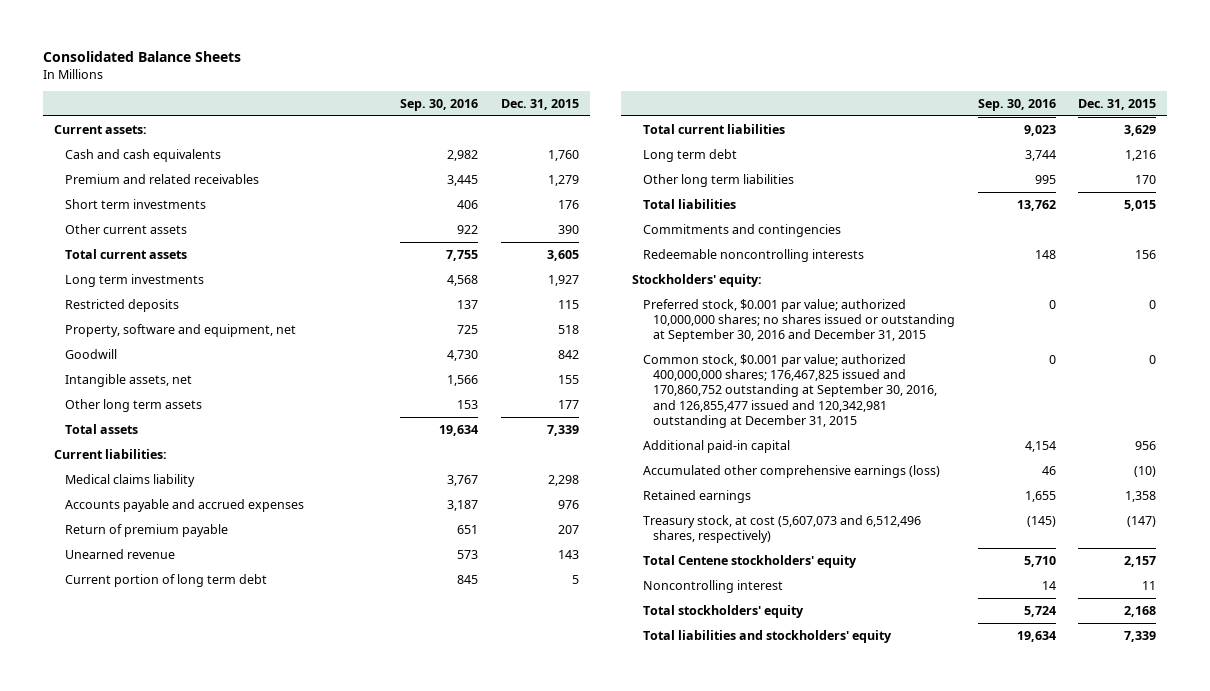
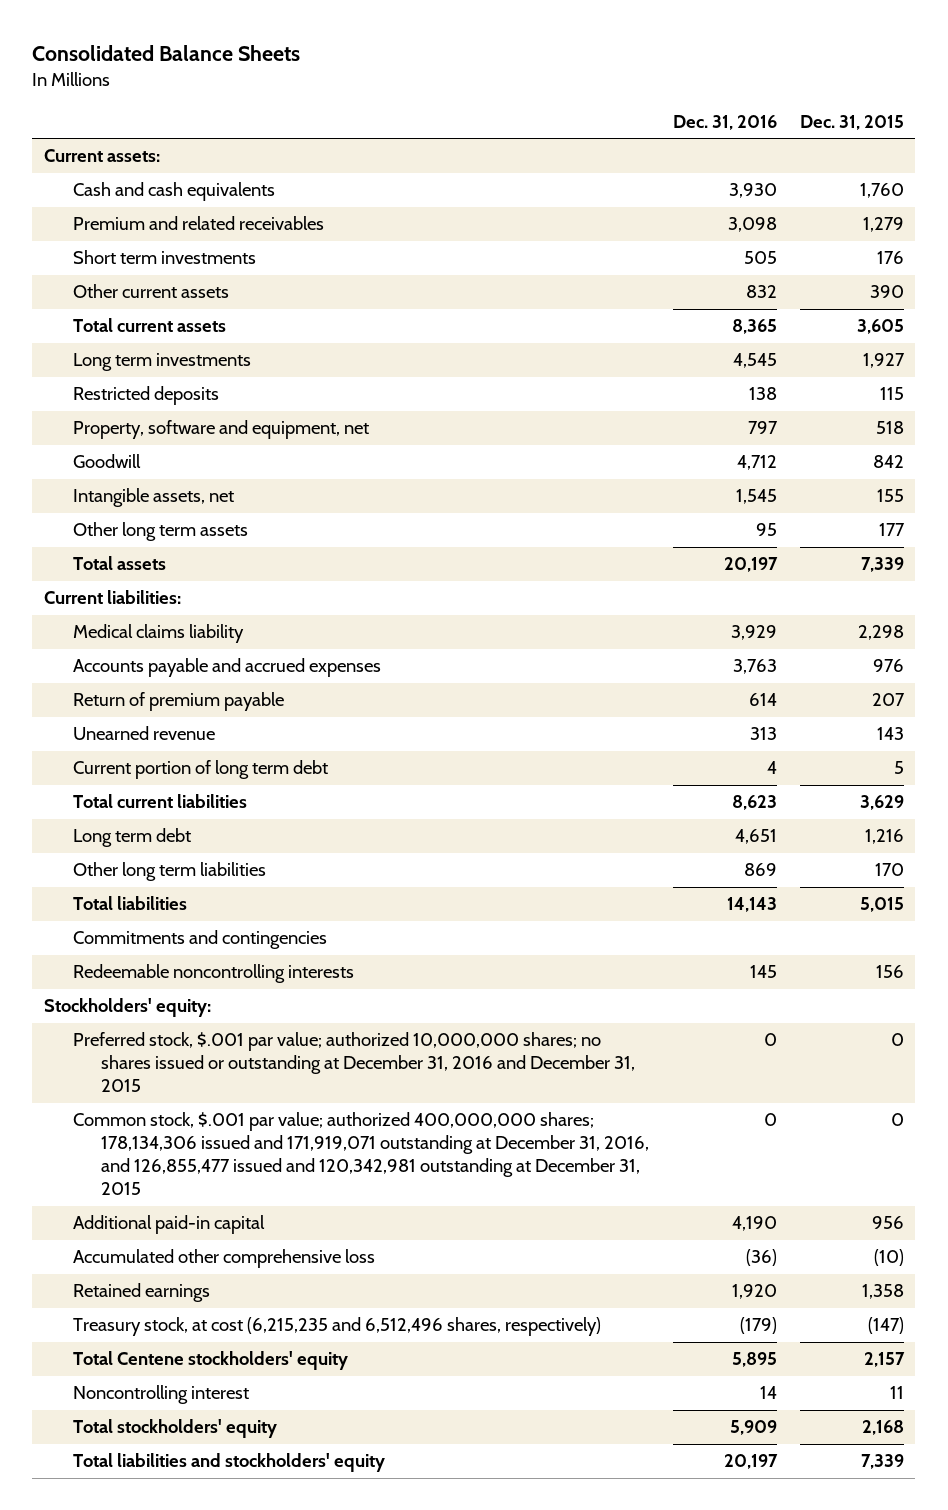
- | Sep. 30, 2016 | Dec. 31, 2015
+ | Dec. 31, 2016 | Dec. 31, 2015
- Preferred stock, $0.001 par value; authorized 10,000,000 shares; no shares issued or outstanding at September 30, 2016 and December 31, 2015 | 0 | 0
- Common stock, $0.001 par value; authorized 400,000,000 shares; 176,467,825 issued and 170,860,752 outstanding at September 30, 2016, and 126,855,477 issued and 120,342,981 outstanding at December 31, 2015 | 0 | 0
+ Preferred stock, $.001 par value; authorized 10,000,000 shares; no shares issued or outstanding at December 31, 2016 and December 31, 2015 | 0 | 0
+ Common stock, $.001 par value; authorized 400,000,000 shares; 178,134,306 issued and 171,919,071 outstanding at December 31, 2016, and 126,855,477 issued and 120,342,981 outstanding at December 31, 2015 | 0 | 0
- Accumulated other comprehensive earnings (loss) | 46 | (10)
+ Accumulated other comprehensive loss | (36) | (10)
- Treasury stock, at cost (5,607,073 and 6,512,496 shares, respectively) | (145) | (147)
+ Treasury stock, at cost (6,215,235 and 6,512,496 shares, respectively) | (179) | (147)

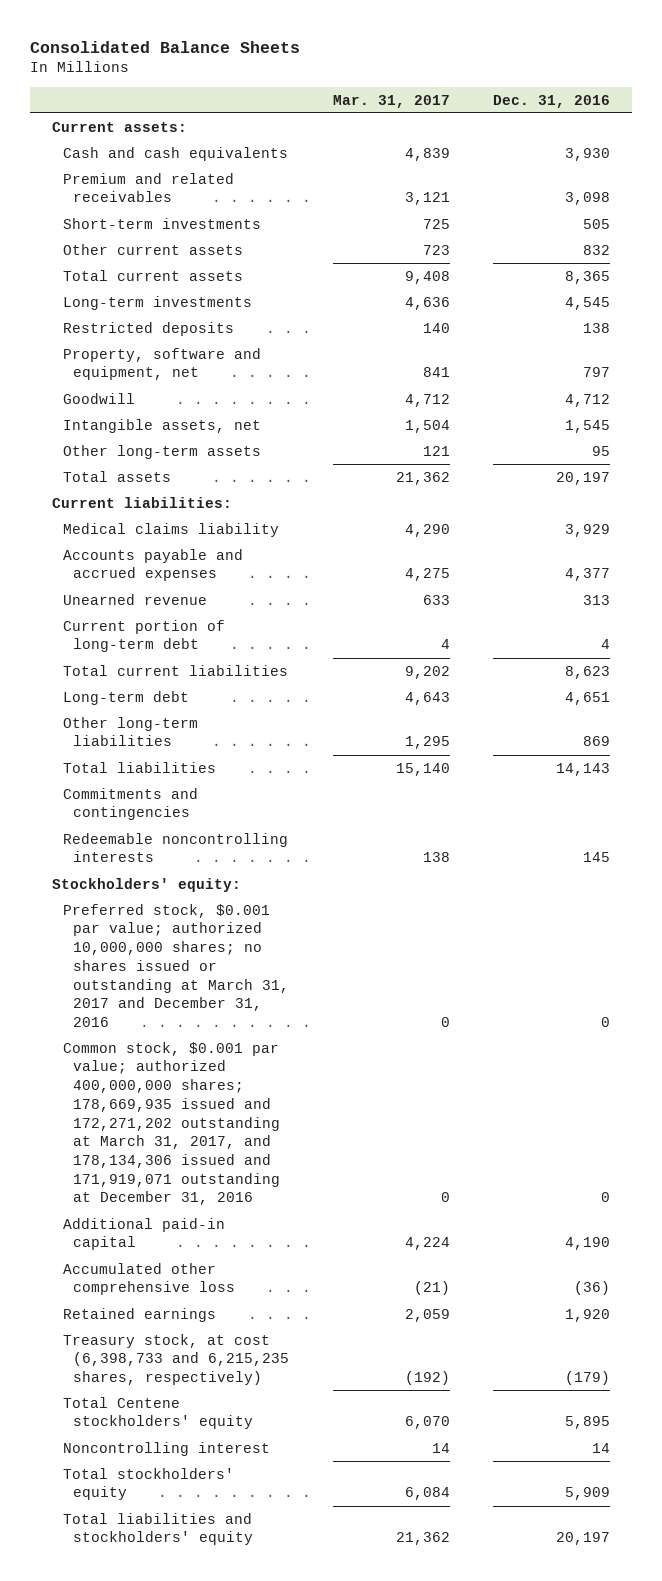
- | Dec. 31, 2016 | Dec. 31, 2015
+ | Mar. 31, 2017 | Dec. 31, 2016
- Short term investments | 505 | 176
+ Short-term investments | 725 | 505
- Long term investments | 4,545 | 1,927
+ Long-term investments | 4,636 | 4,545
- Other long term assets | 95 | 177
+ Other long-term assets | 121 | 95
- Accounts payable and accrued expenses | 3,763 | 976
- Return of premium payable | 614 | 207
+ Accounts payable and accrued expenses | 4,275 | 4,377
- Current portion of long term debt | 4 | 5
+ Current portion of long-term debt | 4 | 4
- Long term debt | 4,651 | 1,216
- Other long term liabilities | 869 | 170
+ Long-term debt | 4,643 | 4,651
+ Other long-term liabilities | 1,295 | 869
- Preferred stock, $.001 par value; authorized 10,000,000 shares; no shares issued or outstanding at December 31, 2016 and December 31, 2015 | 0 | 0
- Common stock, $.001 par value; authorized 400,000,000 shares; 178,134,306 issued and 171,919,071 outstanding at December 31, 2016, and 126,855,477 issued and 120,342,981 outstanding at December 31, 2015 | 0 | 0
+ Preferred stock, $0.001 par value; authorized 10,000,000 shares; no shares issued or outstanding at March 31, 2017 and December 31, 2016 | 0 | 0
+ Common stock, $0.001 par value; authorized 400,000,000 shares; 178,669,935 issued and 172,271,202 outstanding at March 31, 2017, and 178,134,306 issued and 171,919,071 outstanding at December 31, 2016 | 0 | 0
- Treasury stock, at cost (6,215,235 and 6,512,496 shares, respectively) | (179) | (147)
+ Treasury stock, at cost (6,398,733 and 6,215,235 shares, respectively) | (192) | (179)

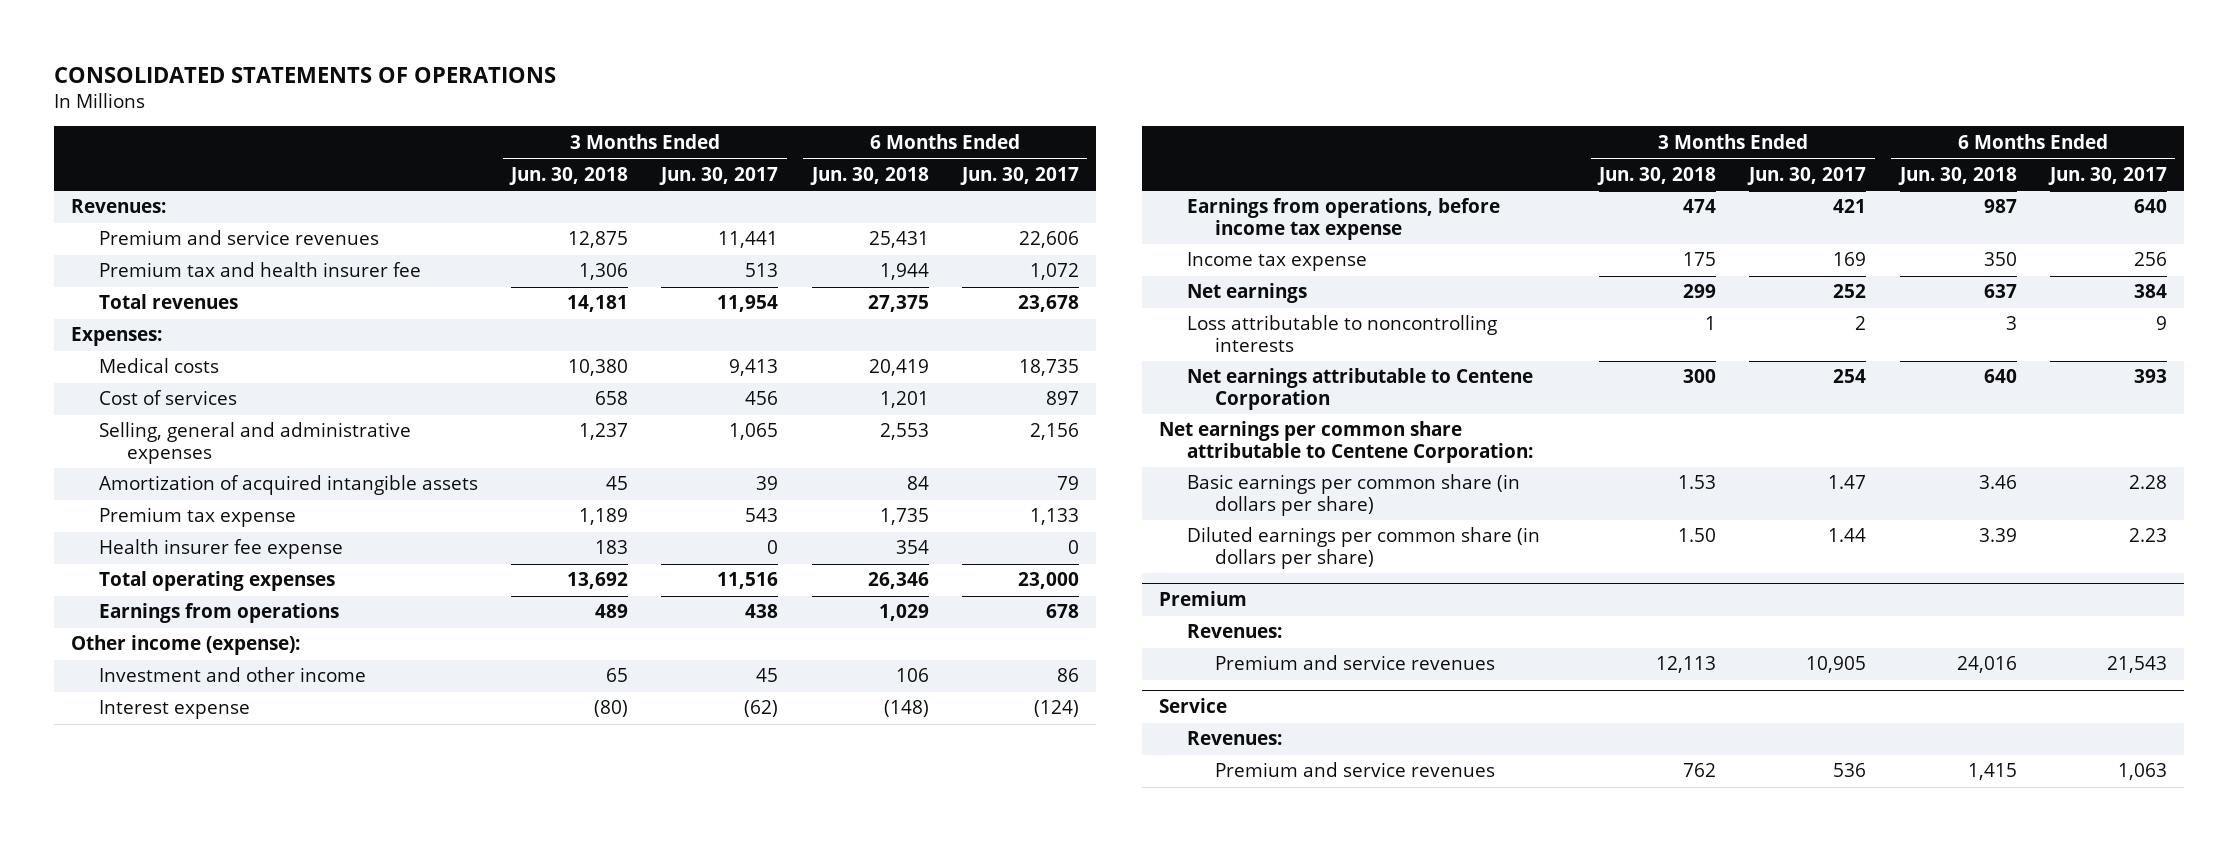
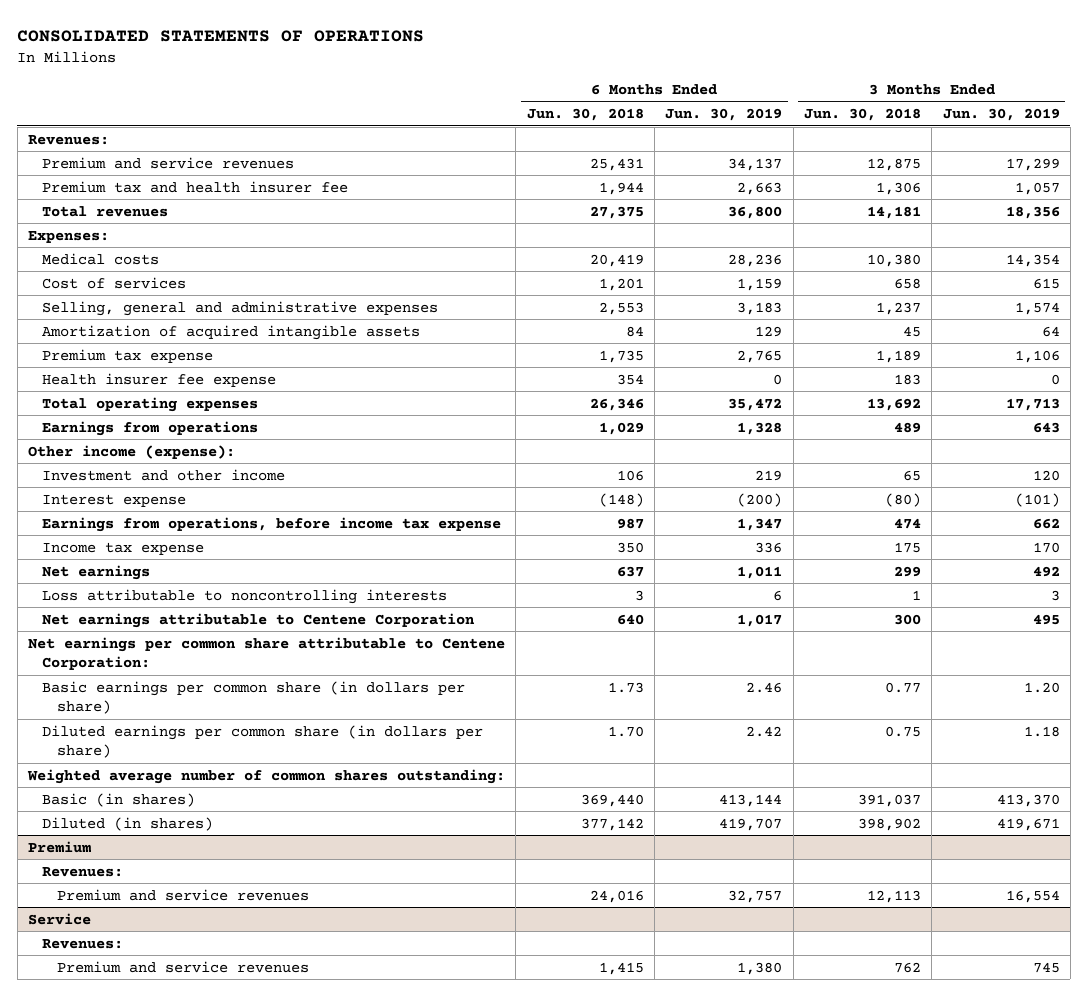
- | 3 Months Ended Jun. 30, 2018 | 3 Months Ended Jun. 30, 2017 | 6 Months Ended Jun. 30, 2018 | 6 Months Ended Jun. 30, 2017
+ | 6 Months Ended Jun. 30, 2018 | 6 Months Ended Jun. 30, 2019 | 3 Months Ended Jun. 30, 2018 | 3 Months Ended Jun. 30, 2019
- Basic earnings per common share (in dollars per share) | 1.53 | 1.47 | 3.46 | 2.28
- Diluted earnings per common share (in dollars per share) | 1.50 | 1.44 | 3.39 | 2.23
+ Basic earnings per common share (in dollars per share) | 1.73 | 2.46 | 0.77 | 1.20
+ Diluted earnings per common share (in dollars per share) | 1.70 | 2.42 | 0.75 | 1.18
+ Weighted average number of common shares outstanding:
+ Basic (in shares) | 369,440 | 413,144 | 391,037 | 413,370
+ Diluted (in shares) | 377,142 | 419,707 | 398,902 | 419,671

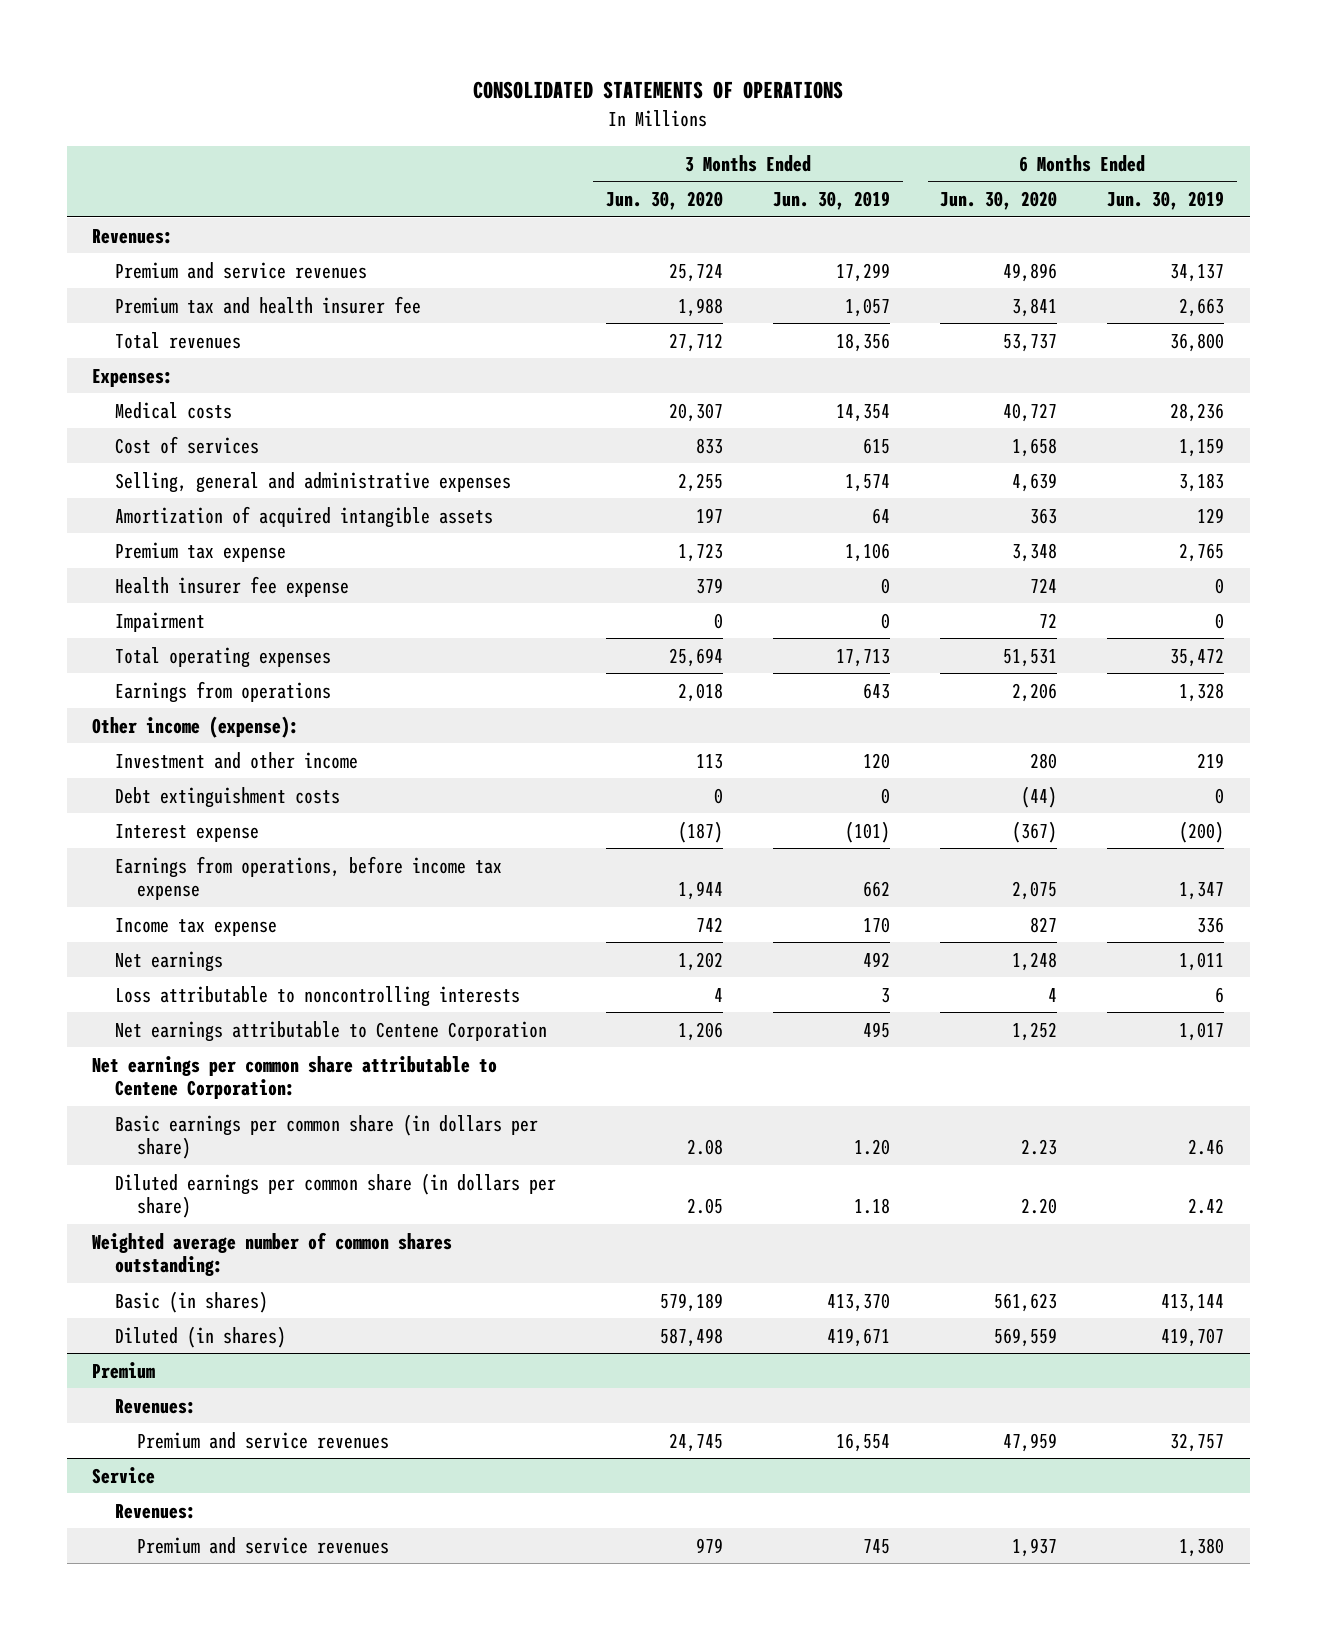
- | 6 Months Ended Jun. 30, 2018 | 6 Months Ended Jun. 30, 2019 | 3 Months Ended Jun. 30, 2018 | 3 Months Ended Jun. 30, 2019
+ | 3 Months Ended Jun. 30, 2020 | 3 Months Ended Jun. 30, 2019 | 6 Months Ended Jun. 30, 2020 | 6 Months Ended Jun. 30, 2019
+ Impairment | 0 | 0 | 72 | 0
+ Debt extinguishment costs | 0 | 0 | (44) | 0

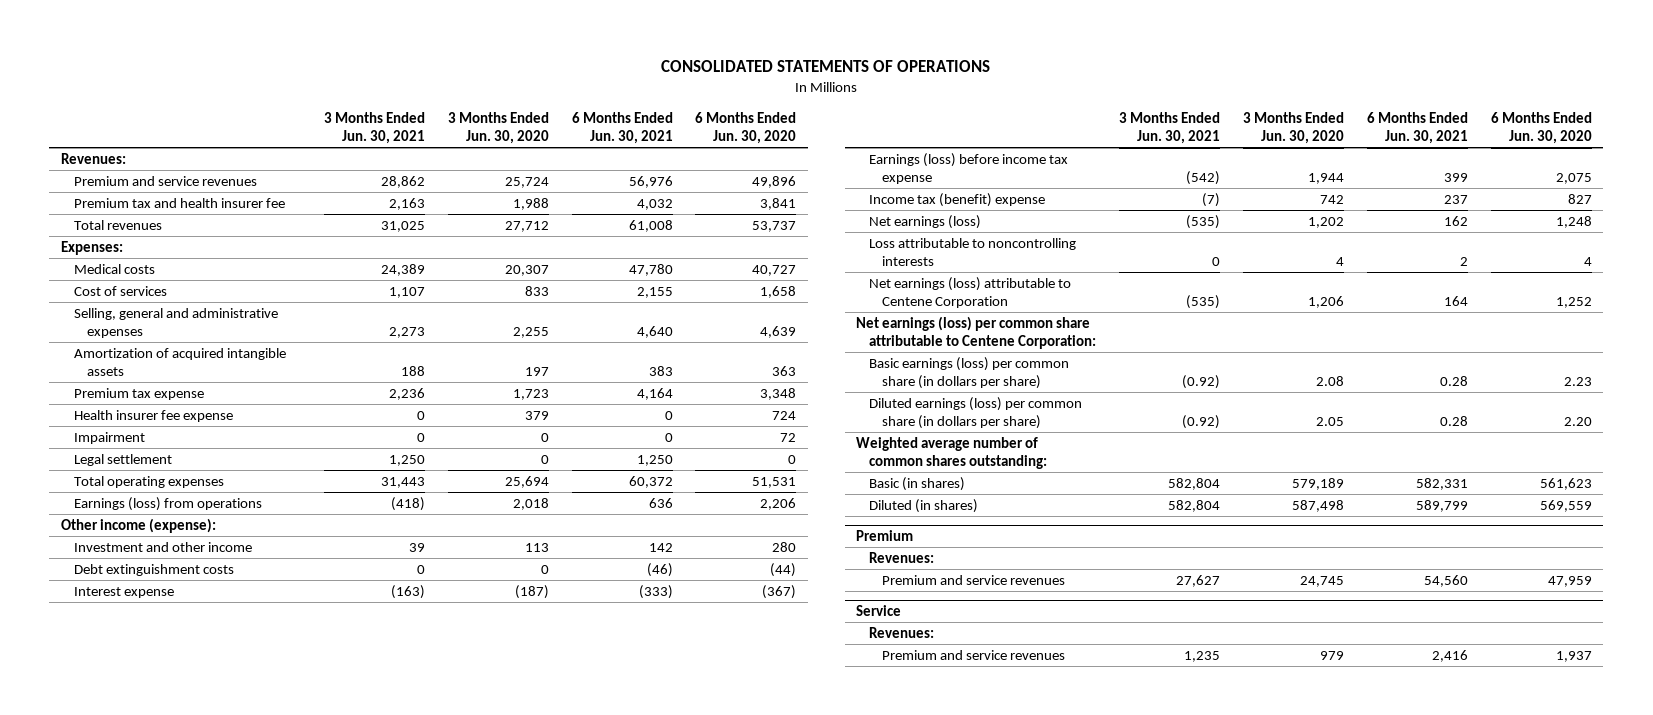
- | 3 Months Ended Jun. 30, 2020 | 3 Months Ended Jun. 30, 2019 | 6 Months Ended Jun. 30, 2020 | 6 Months Ended Jun. 30, 2019
+ | 3 Months Ended Jun. 30, 2021 | 3 Months Ended Jun. 30, 2020 | 6 Months Ended Jun. 30, 2021 | 6 Months Ended Jun. 30, 2020
+ Legal settlement | 1,250 | 0 | 1,250 | 0
- Earnings from operations | 2,018 | 643 | 2,206 | 1,328
+ Earnings (loss) from operations | (418) | 2,018 | 636 | 2,206
- Earnings from operations, before income tax expense | 1,944 | 662 | 2,075 | 1,347
- Income tax expense | 742 | 170 | 827 | 336
- Net earnings | 1,202 | 492 | 1,248 | 1,011
+ Earnings (loss) before income tax expense | (542) | 1,944 | 399 | 2,075
+ Income tax (benefit) expense | (7) | 742 | 237 | 827
+ Net earnings (loss) | (535) | 1,202 | 162 | 1,248
- Net earnings attributable to Centene Corporation | 1,206 | 495 | 1,252 | 1,017
- Net earnings per common share attributable to Centene Corporation:
- Basic earnings per common share (in dollars per share) | 2.08 | 1.20 | 2.23 | 2.46
- Diluted earnings per common share (in dollars per share) | 2.05 | 1.18 | 2.20 | 2.42
+ Net earnings (loss) attributable to Centene Corporation | (535) | 1,206 | 164 | 1,252
+ Net earnings (loss) per common share attributable to Centene Corporation:
+ Basic earnings (loss) per common share (in dollars per share) | (0.92) | 2.08 | 0.28 | 2.23
+ Diluted earnings (loss) per common share (in dollars per share) | (0.92) | 2.05 | 0.28 | 2.20

